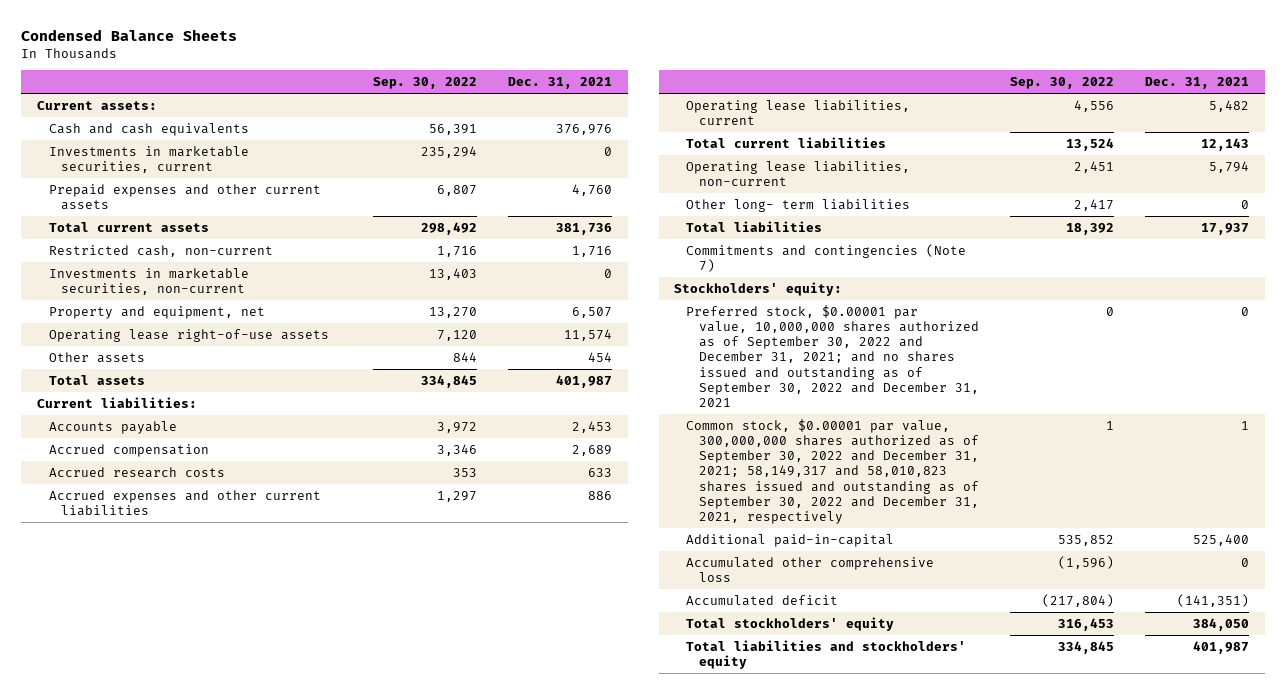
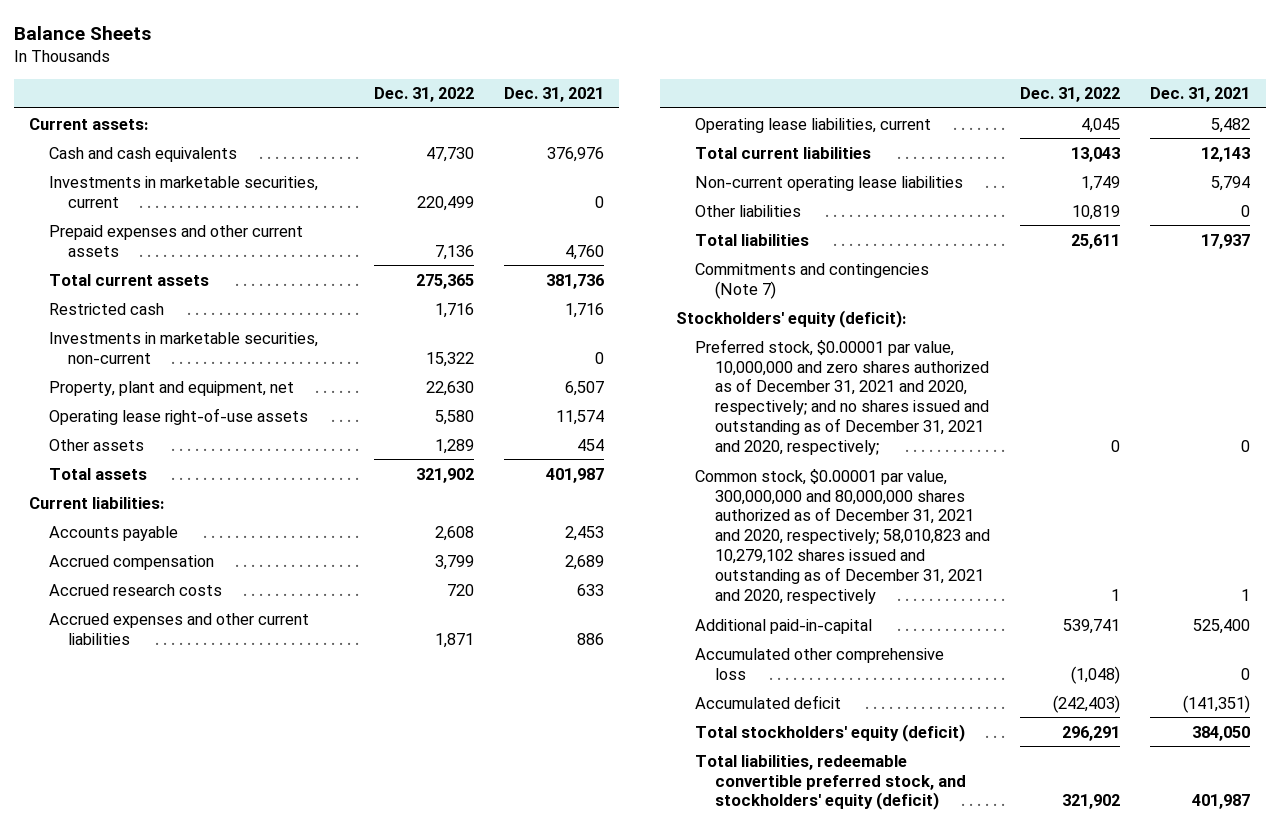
- Condensed Balance Sheets
+ Balance Sheets
- | Sep. 30, 2022 | Dec. 31, 2021
+ | Dec. 31, 2022 | Dec. 31, 2021
- Restricted cash, non-current | 1,716 | 1,716
+ Restricted cash | 1,716 | 1,716
- Property and equipment, net | 13,270 | 6,507
+ Property, plant and equipment, net | 22,630 | 6,507
- Operating lease liabilities, non-current | 2,451 | 5,794
- Other long- term liabilities | 2,417 | 0
+ Non-current operating lease liabilities | 1,749 | 5,794
+ Other liabilities | 10,819 | 0
- Stockholders' equity:
- Preferred stock, $0.00001 par value, 10,000,000 shares authorized as of September 30, 2022 and December 31, 2021; and no shares issued and outstanding as of September 30, 2022 and December 31, 2021 | 0 | 0
- Common stock, $0.00001 par value, 300,000,000 shares authorized as of September 30, 2022 and December 31, 2021; 58,149,317 and 58,010,823 shares issued and outstanding as of September 30, 2022 and December 31, 2021, respectively | 1 | 1
+ Stockholders' equity (deficit):
+ Preferred stock, $0.00001 par value, 10,000,000 and zero shares authorized as of December 31, 2021 and 2020, respectively; and no shares issued and outstanding as of December 31, 2021 and 2020, respectively; | 0 | 0
+ Common stock, $0.00001 par value, 300,000,000 and 80,000,000 shares authorized as of December 31, 2021 and 2020, respectively; 58,010,823 and 10,279,102 shares issued and outstanding as of December 31, 2021 and 2020, respectively | 1 | 1
- Total stockholders' equity | 316,453 | 384,050
- Total liabilities and stockholders' equity | 334,845 | 401,987
+ Total stockholders' equity (deficit) | 296,291 | 384,050
+ Total liabilities, redeemable convertible preferred stock, and stockholders' equity (deficit) | 321,902 | 401,987

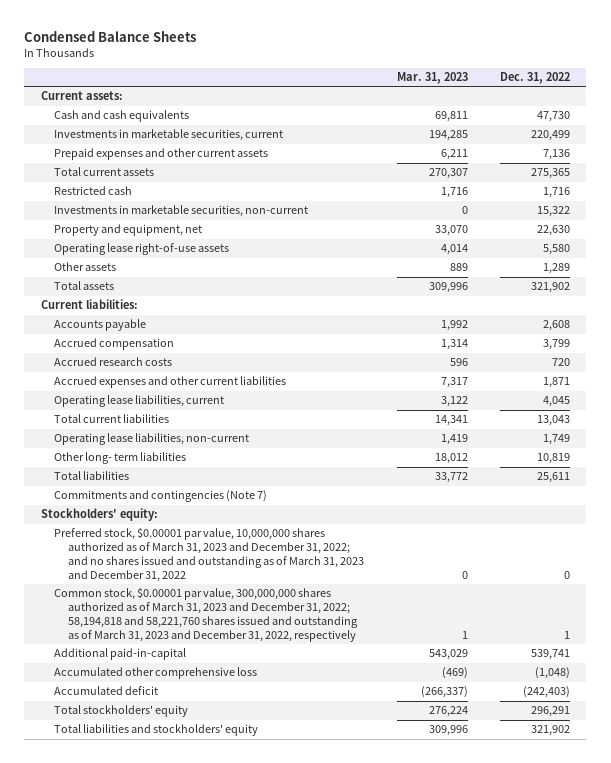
- Balance Sheets
+ Condensed Balance Sheets
- | Dec. 31, 2022 | Dec. 31, 2021
+ | Mar. 31, 2023 | Dec. 31, 2022
- Property, plant and equipment, net | 22,630 | 6,507
+ Property and equipment, net | 33,070 | 22,630
- Non-current operating lease liabilities | 1,749 | 5,794
- Other liabilities | 10,819 | 0
+ Operating lease liabilities, non-current | 1,419 | 1,749
+ Other long- term liabilities | 18,012 | 10,819
- Stockholders' equity (deficit):
- Preferred stock, $0.00001 par value, 10,000,000 and zero shares authorized as of December 31, 2021 and 2020, respectively; and no shares issued and outstanding as of December 31, 2021 and 2020, respectively; | 0 | 0
- Common stock, $0.00001 par value, 300,000,000 and 80,000,000 shares authorized as of December 31, 2021 and 2020, respectively; 58,010,823 and 10,279,102 shares issued and outstanding as of December 31, 2021 and 2020, respectively | 1 | 1
+ Stockholders' equity:
+ Preferred stock, $0.00001 par value, 10,000,000 shares authorized as of March 31, 2023 and December 31, 2022; and no shares issued and outstanding as of March 31, 2023 and December 31, 2022 | 0 | 0
+ Common stock, $0.00001 par value, 300,000,000 shares authorized as of March 31, 2023 and December 31, 2022; 58,194,818 and 58,221,760 shares issued and outstanding as of March 31, 2023 and December 31, 2022, respectively | 1 | 1
- Total stockholders' equity (deficit) | 296,291 | 384,050
- Total liabilities, redeemable convertible preferred stock, and stockholders' equity (deficit) | 321,902 | 401,987
+ Total stockholders' equity | 276,224 | 296,291
+ Total liabilities and stockholders' equity | 309,996 | 321,902

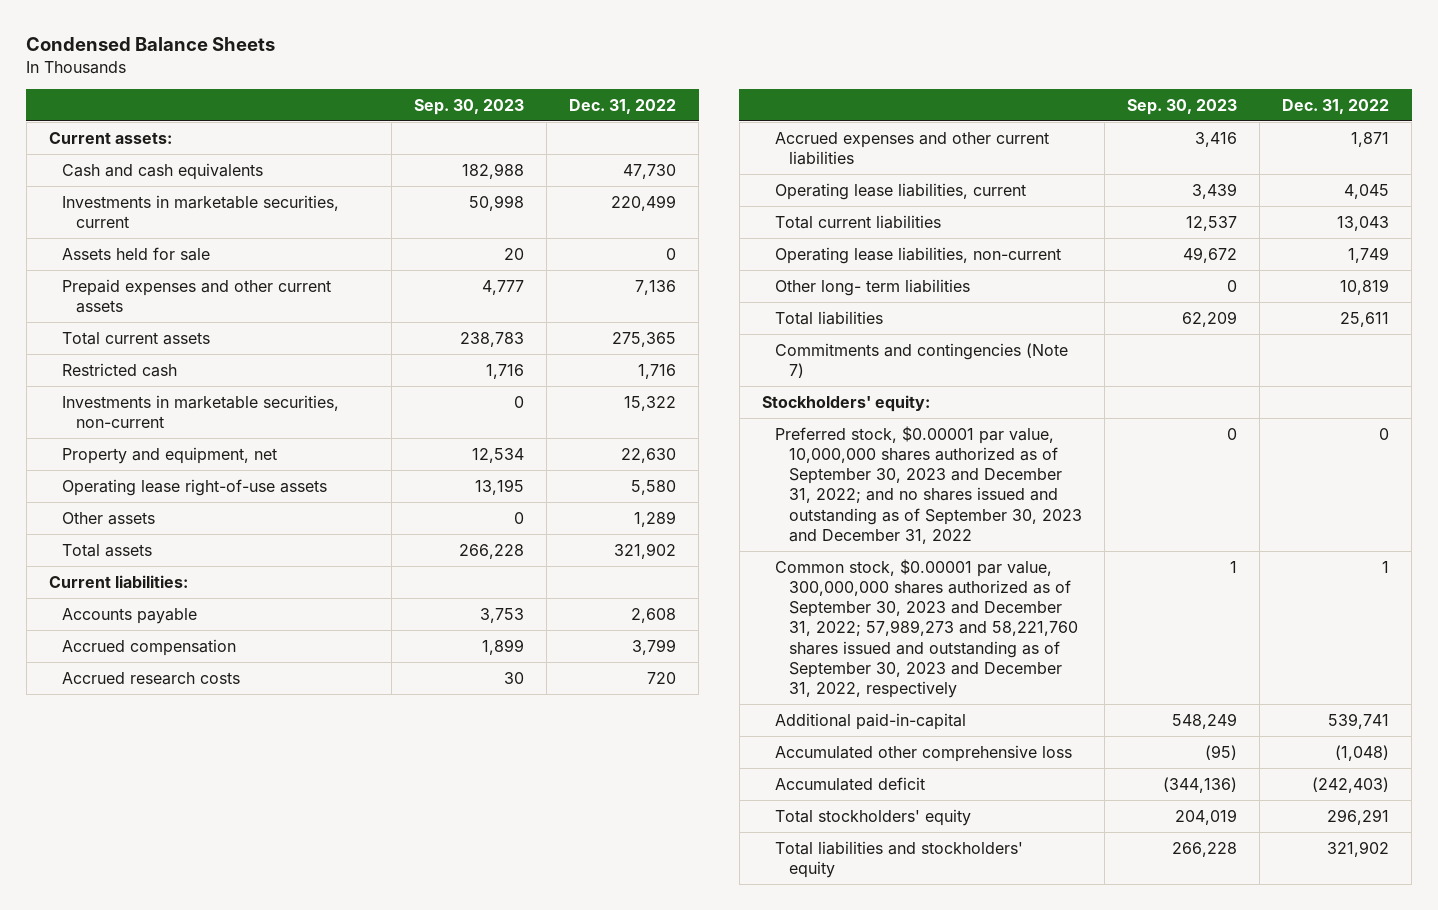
- | Mar. 31, 2023 | Dec. 31, 2022
+ | Sep. 30, 2023 | Dec. 31, 2022
+ Assets held for sale | 20 | 0
- Preferred stock, $0.00001 par value, 10,000,000 shares authorized as of March 31, 2023 and December 31, 2022; and no shares issued and outstanding as of March 31, 2023 and December 31, 2022 | 0 | 0
- Common stock, $0.00001 par value, 300,000,000 shares authorized as of March 31, 2023 and December 31, 2022; 58,194,818 and 58,221,760 shares issued and outstanding as of March 31, 2023 and December 31, 2022, respectively | 1 | 1
+ Preferred stock, $0.00001 par value, 10,000,000 shares authorized as of September 30, 2023 and December 31, 2022; and no shares issued and outstanding as of September 30, 2023 and December 31, 2022 | 0 | 0
+ Common stock, $0.00001 par value, 300,000,000 shares authorized as of September 30, 2023 and December 31, 2022; 57,989,273 and 58,221,760 shares issued and outstanding as of September 30, 2023 and December 31, 2022, respectively | 1 | 1

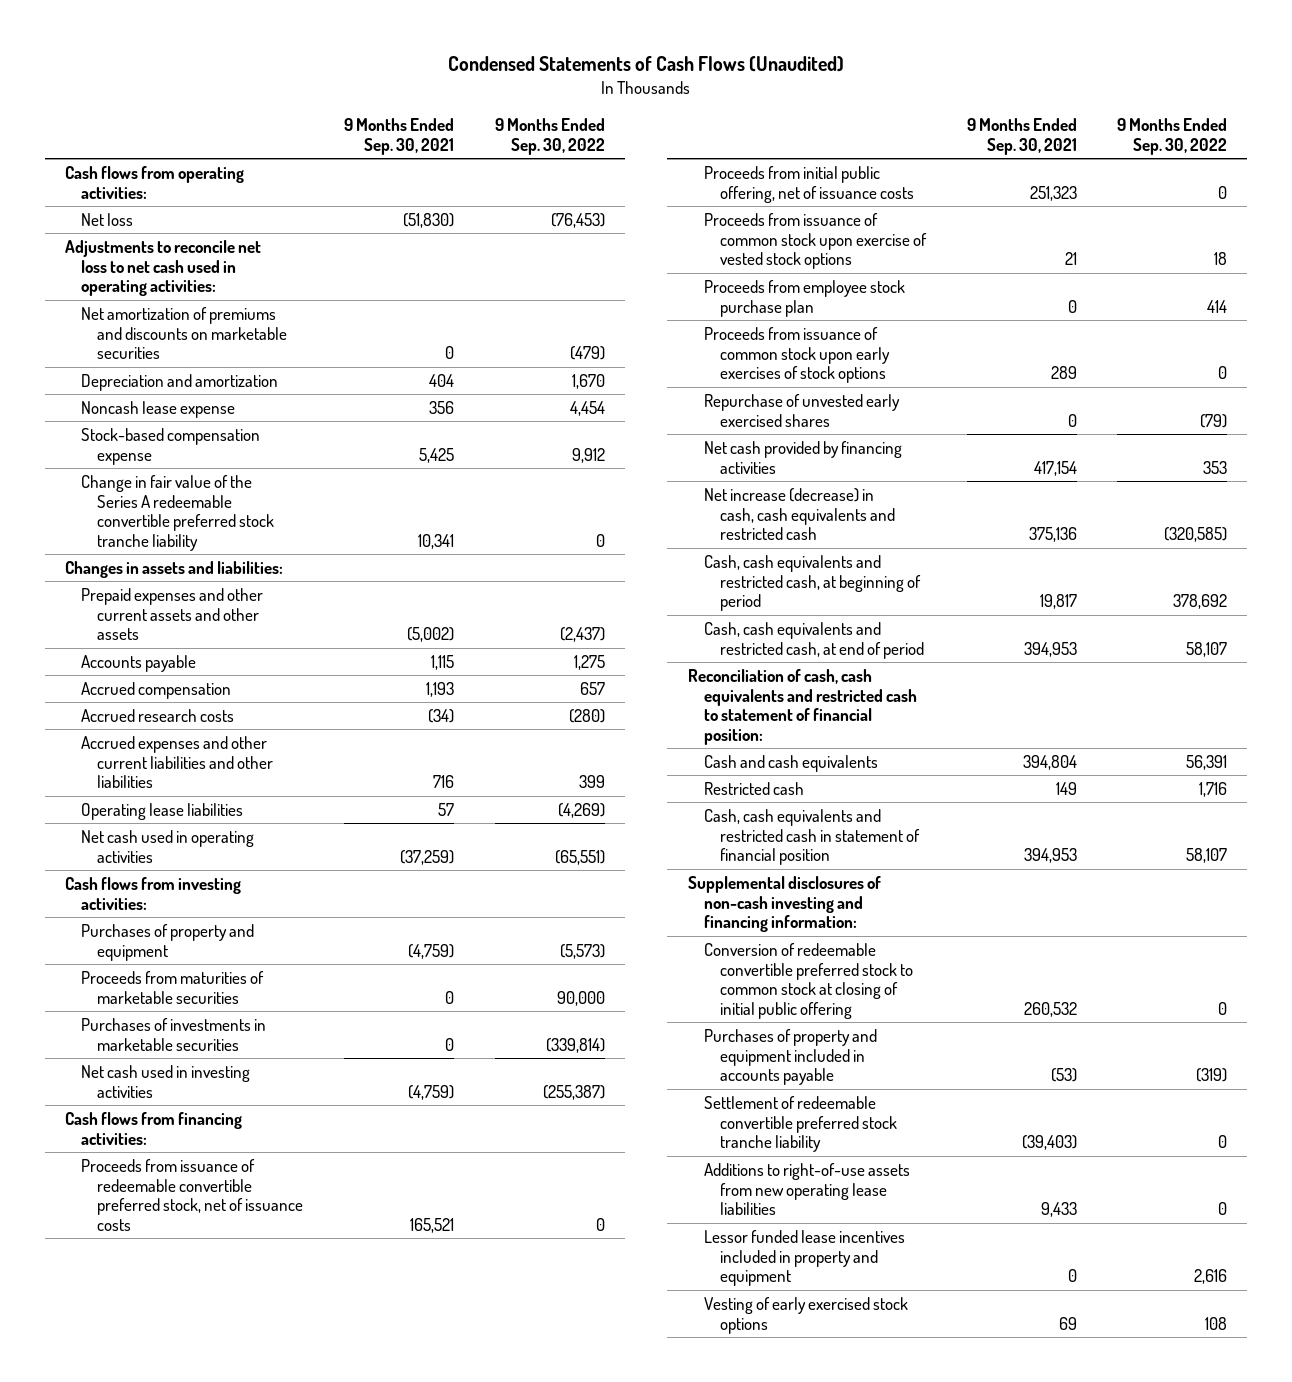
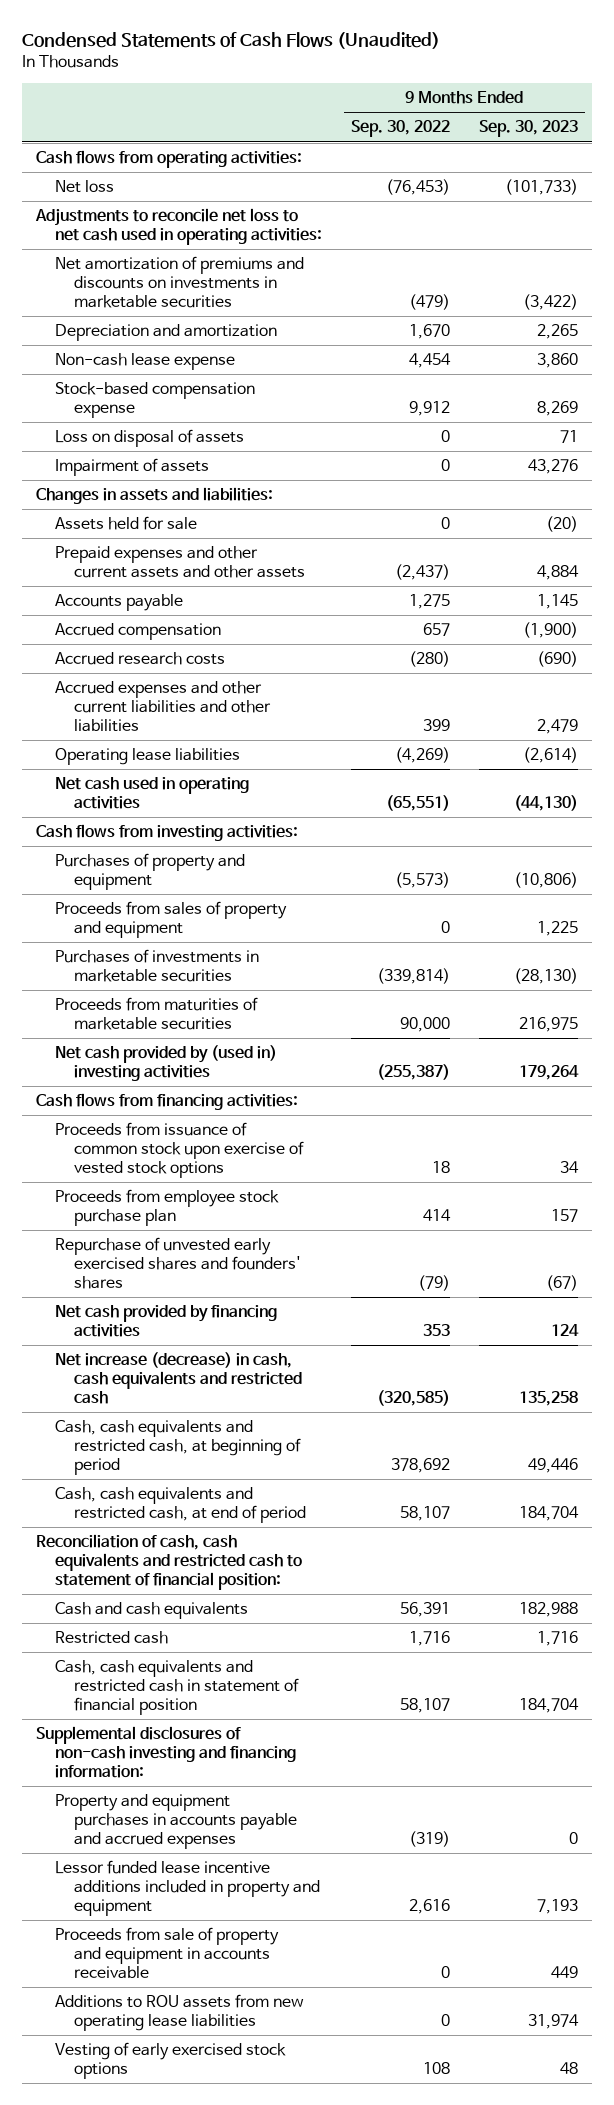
- | 9 Months Ended Sep. 30, 2021 | 9 Months Ended Sep. 30, 2022
+ | 9 Months Ended Sep. 30, 2022 | 9 Months Ended Sep. 30, 2023
- Net amortization of premiums and discounts on marketable securities | 0 | (479)
+ Net amortization of premiums and discounts on investments in marketable securities | (479) | (3,422)
- Noncash lease expense | 356 | 4,454
+ Non-cash lease expense | 4,454 | 3,860
- Change in fair value of the Series A redeemable convertible preferred stock tranche liability | 10,341 | 0
+ Loss on disposal of assets | 0 | 71
+ Impairment of assets | 0 | 43,276
+ Assets held for sale | 0 | (20)
+ Proceeds from sales of property and equipment | 0 | 1,225
- Net cash used in investing activities | (4,759) | (255,387)
moved down: Proceeds from maturities of marketable securities | 90,000 | 216,975
+ Net cash provided by (used in) investing activities | (255,387) | 179,264
- Proceeds from issuance of redeemable convertible preferred stock, net of issuance costs | 165,521 | 0
- Proceeds from initial public offering, net of issuance costs | 251,323 | 0
- Proceeds from issuance of common stock upon early exercises of stock options | 289 | 0
- Repurchase of unvested early exercised shares | 0 | (79)
+ Repurchase of unvested early exercised shares and founders' shares | (79) | (67)
- Conversion of redeemable convertible preferred stock to common stock at closing of initial public offering | 260,532 | 0
- Purchases of property and equipment included in accounts payable | (53) | (319)
- Settlement of redeemable convertible preferred stock tranche liability | (39,403) | 0
- Additions to right-of-use assets from new operating lease liabilities | 9,433 | 0
- Lessor funded lease incentives included in property and equipment | 0 | 2,616
+ Property and equipment purchases in accounts payable and accrued expenses | (319) | 0
+ Lessor funded lease incentive additions included in property and equipment | 2,616 | 7,193
+ Proceeds from sale of property and equipment in accounts receivable | 0 | 449
+ Additions to ROU assets from new operating lease liabilities | 0 | 31,974

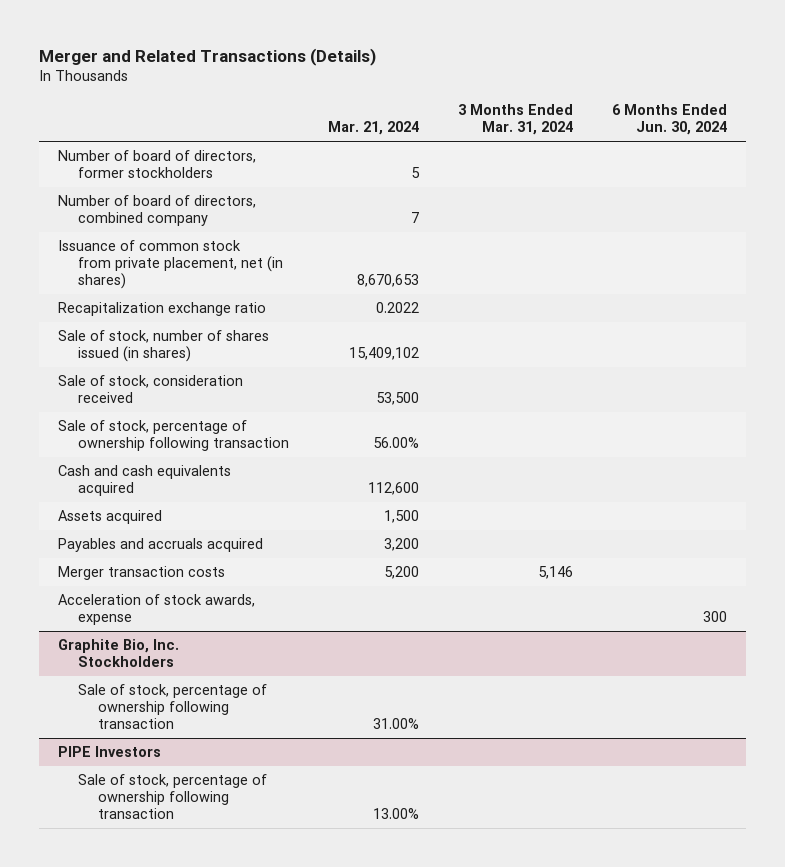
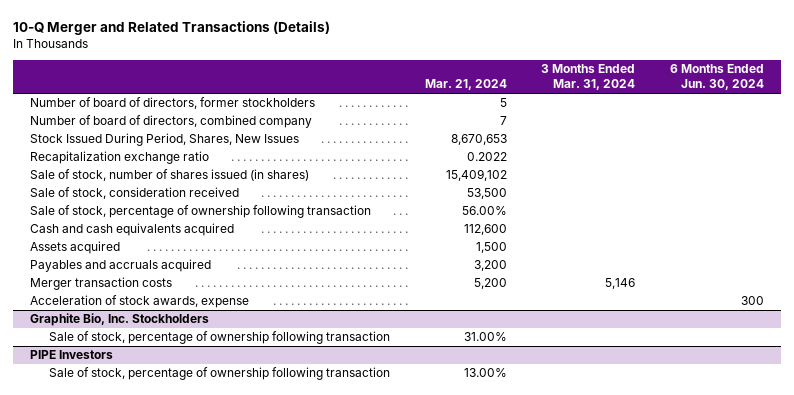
- Merger and Related Transactions (Details)
+ 10-Q Merger and Related Transactions (Details)
- Issuance of common stock from private placement, net (in shares) | 8,670,653 | |
+ Stock Issued During Period, Shares, New Issues | 8,670,653 | |

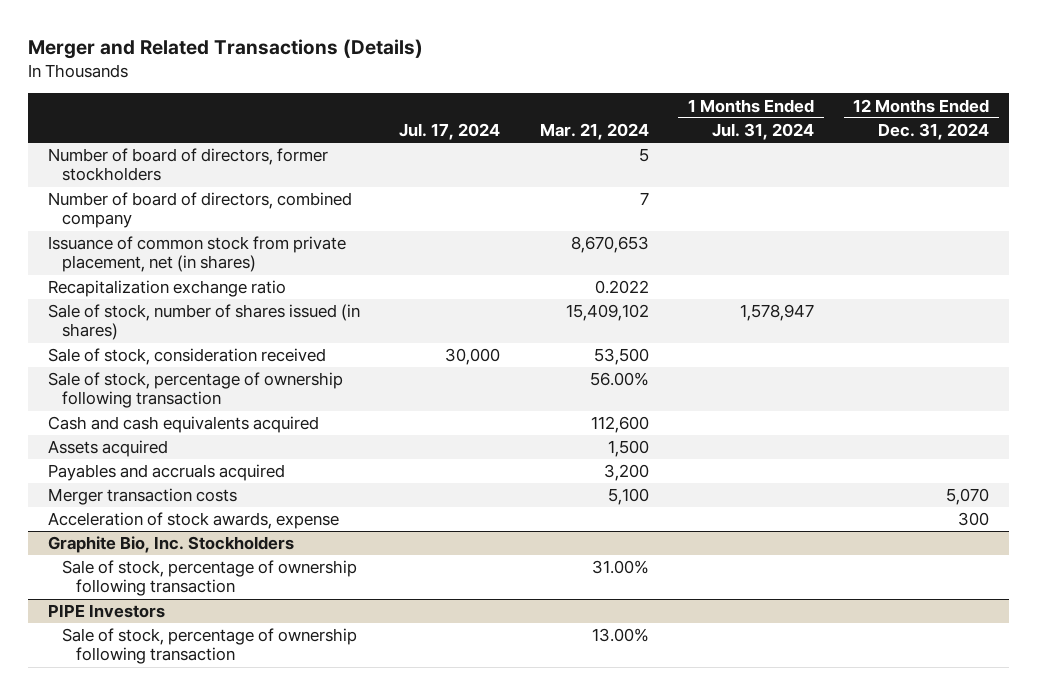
- 10-Q Merger and Related Transactions (Details)
+ Merger and Related Transactions (Details)
- | Mar. 21, 2024 | 3 Months Ended Mar. 31, 2024 | 6 Months Ended Jun. 30, 2024
+ | Jul. 17, 2024 | Mar. 21, 2024 | 1 Months Ended Jul. 31, 2024 | 12 Months Ended Dec. 31, 2024
- Stock Issued During Period, Shares, New Issues | 8,670,653 | |
+ Issuance of common stock from private placement, net (in shares) | | 8,670,653 | |
- Merger transaction costs | 5,200 | 5,146 |
+ Merger transaction costs | | 5,100 | | 5,070

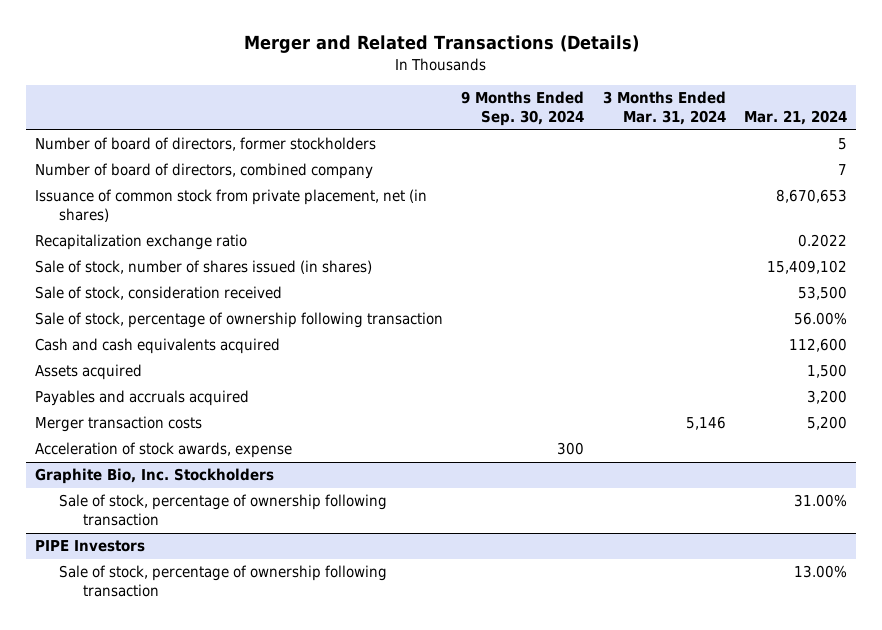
- | Jul. 17, 2024 | Mar. 21, 2024 | 1 Months Ended Jul. 31, 2024 | 12 Months Ended Dec. 31, 2024
+ | 9 Months Ended Sep. 30, 2024 | 3 Months Ended Mar. 31, 2024 | Mar. 21, 2024
- Merger transaction costs | | 5,100 | | 5,070
+ Merger transaction costs | | 5,146 | 5,200

